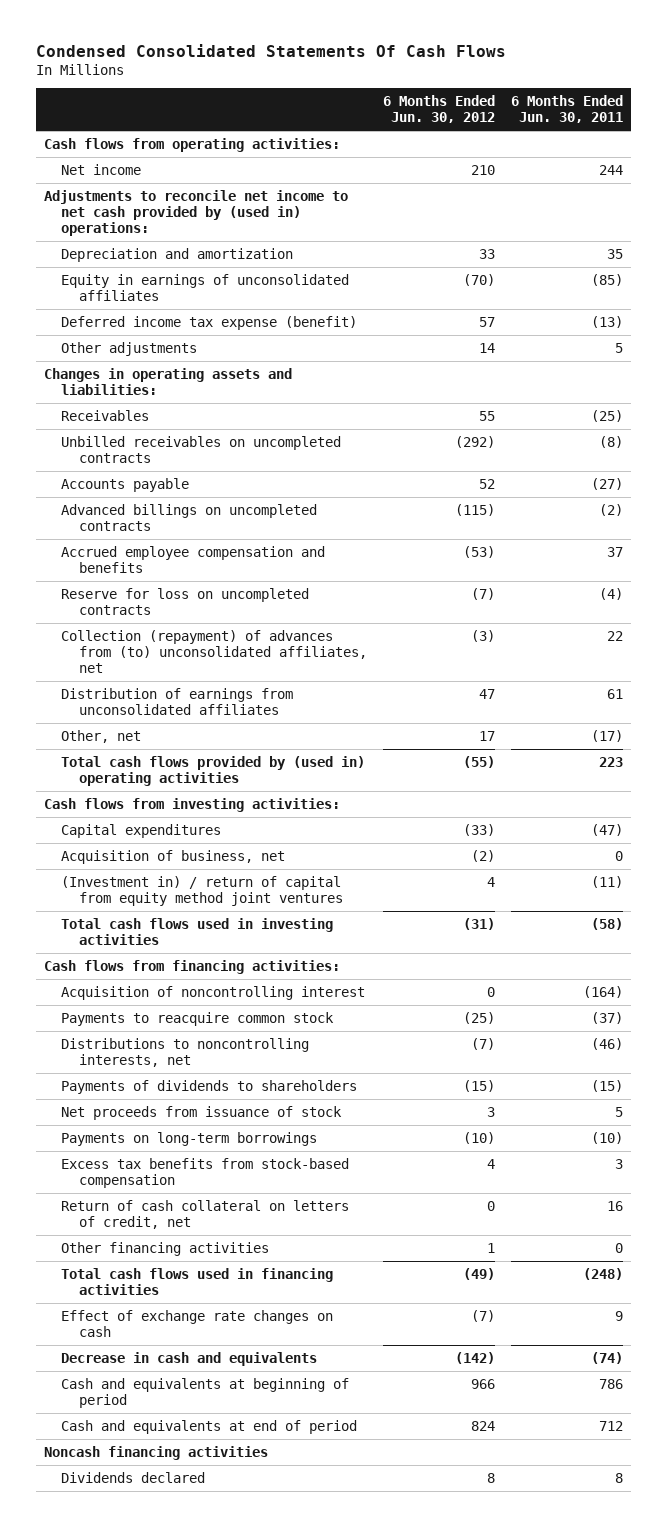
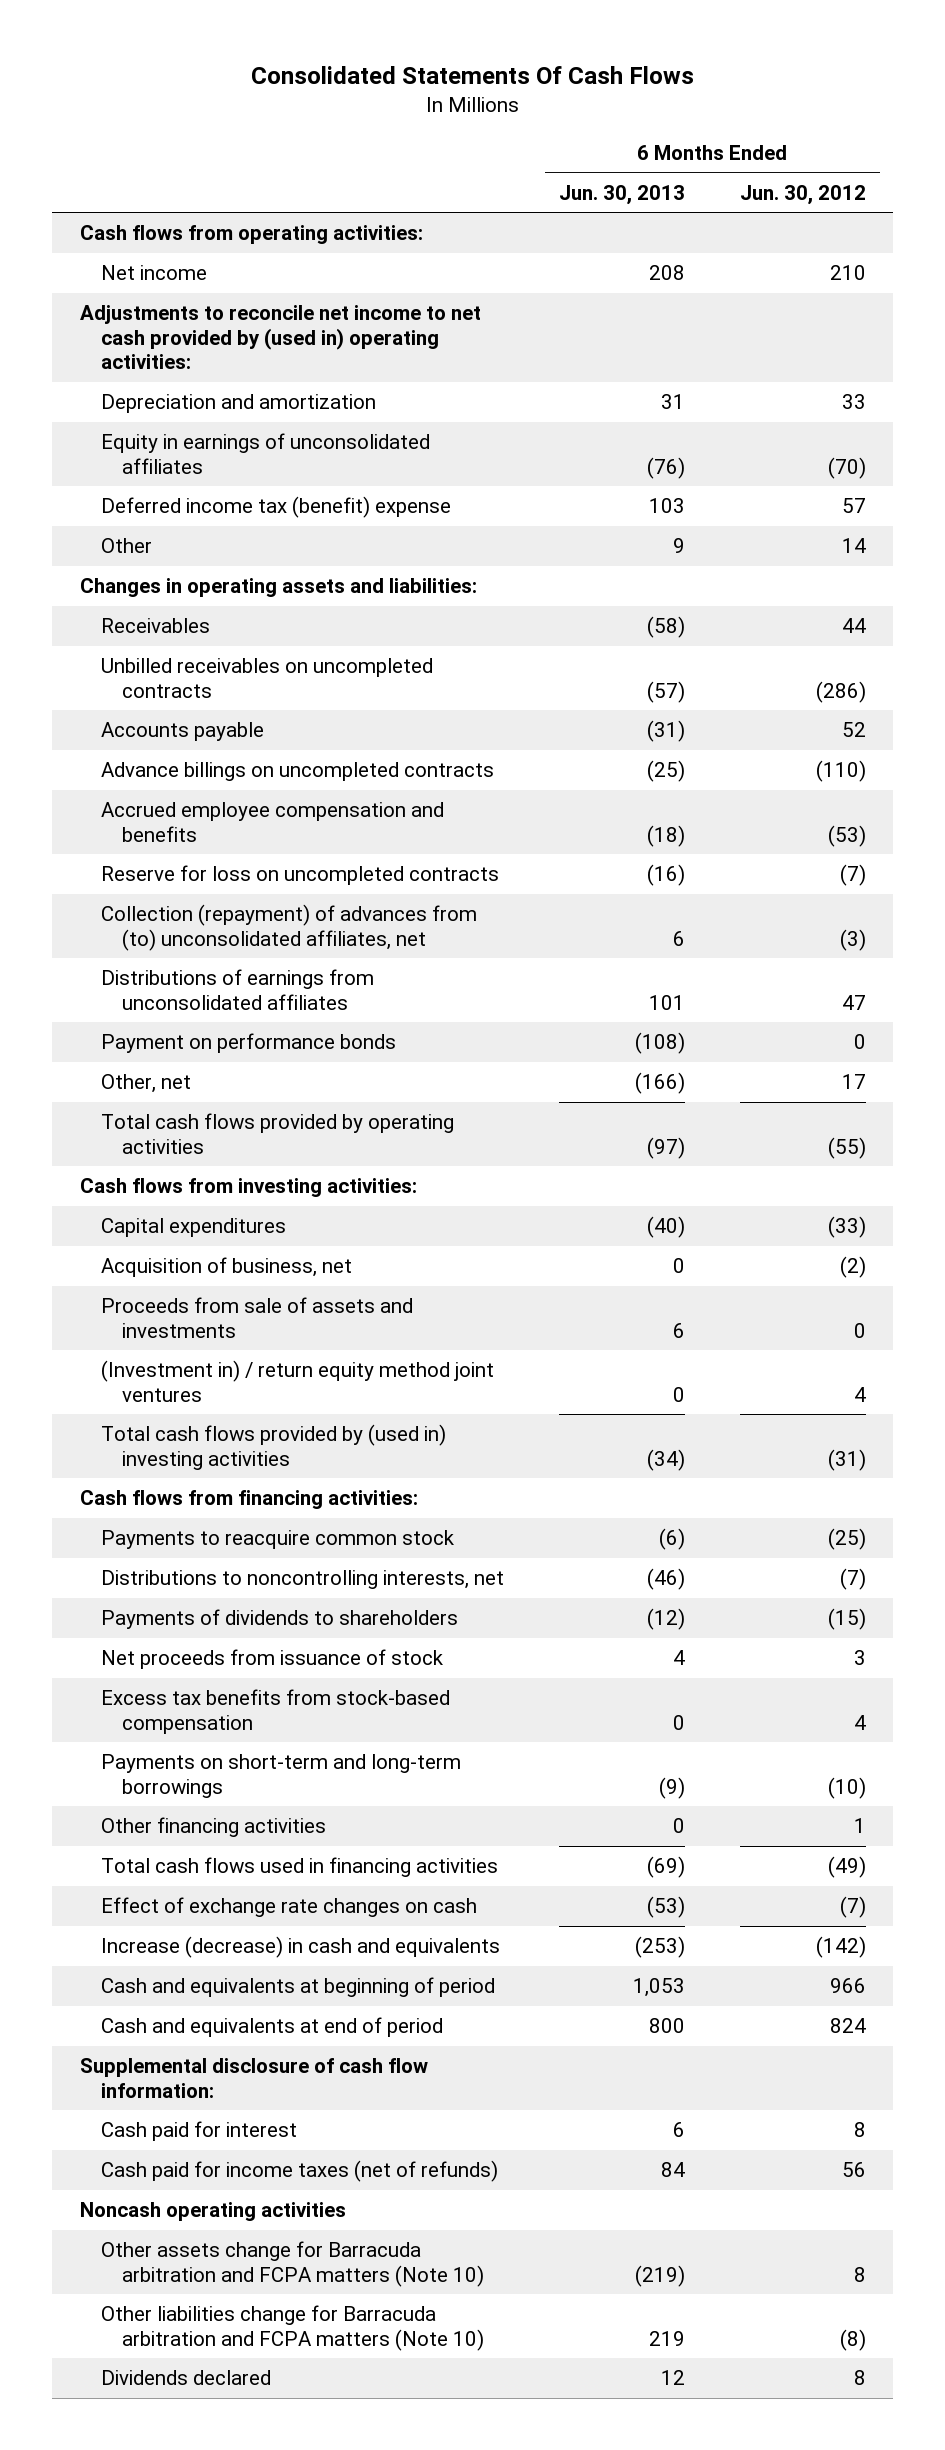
- Condensed Consolidated Statements Of Cash Flows
+ Consolidated Statements Of Cash Flows
- | 6 Months Ended Jun. 30, 2012 | 6 Months Ended Jun. 30, 2011
+ | 6 Months Ended Jun. 30, 2013 | 6 Months Ended Jun. 30, 2012
- Adjustments to reconcile net income to net cash provided by (used in) operations:
+ Adjustments to reconcile net income to net cash provided by (used in) operating activities:
- Deferred income tax expense (benefit) | 57 | (13)
- Other adjustments | 14 | 5
+ Deferred income tax (benefit) expense | 103 | 57
+ Other | 9 | 14
- Receivables | 55 | (25)
- Unbilled receivables on uncompleted contracts | (292) | (8)
+ Receivables | (58) | 44
+ Unbilled receivables on uncompleted contracts | (57) | (286)
- Advanced billings on uncompleted contracts | (115) | (2)
+ Advance billings on uncompleted contracts | (25) | (110)
- Distribution of earnings from unconsolidated affiliates | 47 | 61
+ Distributions of earnings from unconsolidated affiliates | 101 | 47
+ Payment on performance bonds | (108) | 0
- Total cash flows provided by (used in) operating activities | (55) | 223
+ Total cash flows provided by operating activities | (97) | (55)
- (Investment in) / return of capital from equity method joint ventures | 4 | (11)
- Total cash flows used in investing activities | (31) | (58)
+ Proceeds from sale of assets and investments | 6 | 0
+ (Investment in) / return equity method joint ventures | 0 | 4
+ Total cash flows provided by (used in) investing activities | (34) | (31)
- Acquisition of noncontrolling interest | 0 | (164)
- Payments on long-term borrowings | (10) | (10)
- Return of cash collateral on letters of credit, net | 0 | 16
+ Payments on short-term and long-term borrowings | (9) | (10)
- Decrease in cash and equivalents | (142) | (74)
+ Increase (decrease) in cash and equivalents | (253) | (142)
- Noncash financing activities
+ Supplemental disclosure of cash flow information:
+ Cash paid for interest | 6 | 8
+ Cash paid for income taxes (net of refunds) | 84 | 56
+ Noncash operating activities
+ Other assets change for Barracuda arbitration and FCPA matters (Note 10) | (219) | 8
+ Other liabilities change for Barracuda arbitration and FCPA matters (Note 10) | 219 | (8)

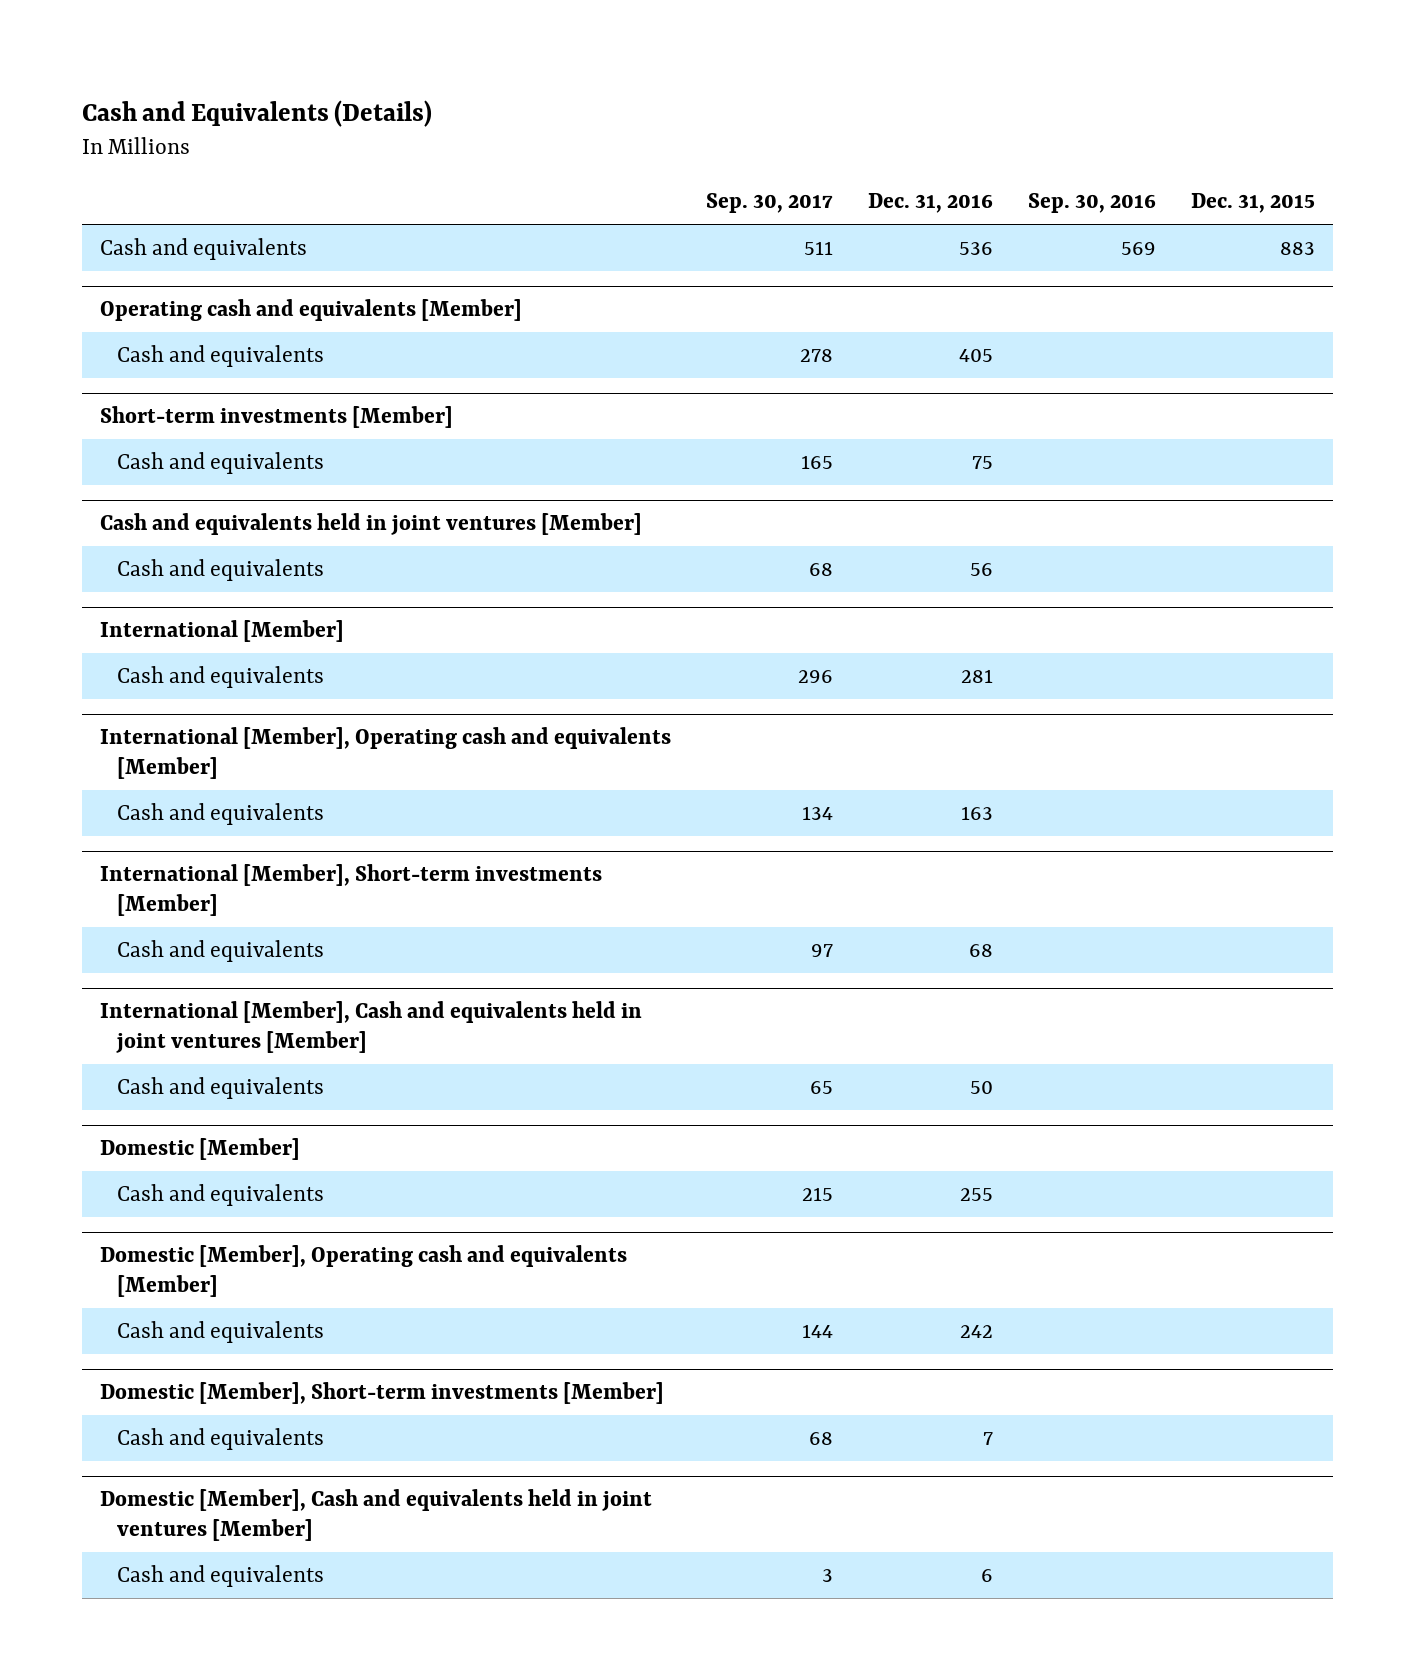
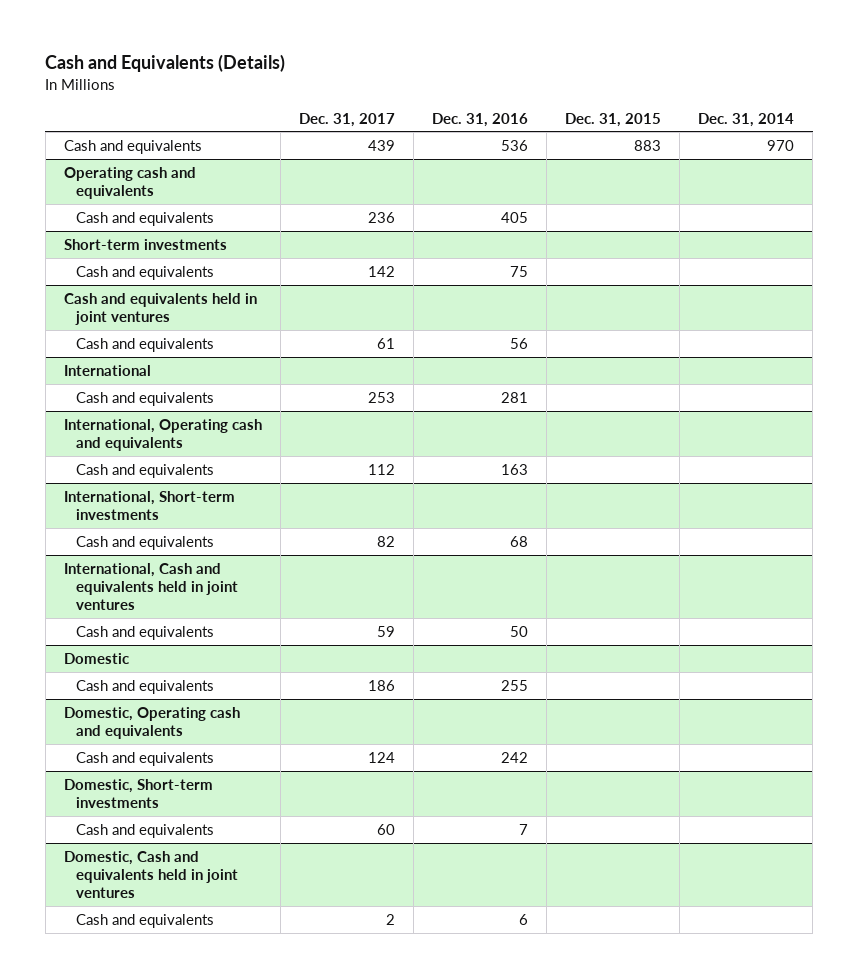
- | Sep. 30, 2017 | Dec. 31, 2016 | Sep. 30, 2016 | Dec. 31, 2015
+ | Dec. 31, 2017 | Dec. 31, 2016 | Dec. 31, 2015 | Dec. 31, 2014
- Operating cash and equivalents [Member]
+ Operating cash and equivalents
- Short-term investments [Member]
+ Short-term investments
- Cash and equivalents held in joint ventures [Member]
+ Cash and equivalents held in joint ventures
- International [Member]
+ International
- International [Member], Operating cash and equivalents [Member]
+ International, Operating cash and equivalents
- International [Member], Short-term investments [Member]
+ International, Short-term investments
- International [Member], Cash and equivalents held in joint ventures [Member]
+ International, Cash and equivalents held in joint ventures
- Domestic [Member]
+ Domestic
- Domestic [Member], Operating cash and equivalents [Member]
+ Domestic, Operating cash and equivalents
- Domestic [Member], Short-term investments [Member]
+ Domestic, Short-term investments
- Domestic [Member], Cash and equivalents held in joint ventures [Member]
+ Domestic, Cash and equivalents held in joint ventures

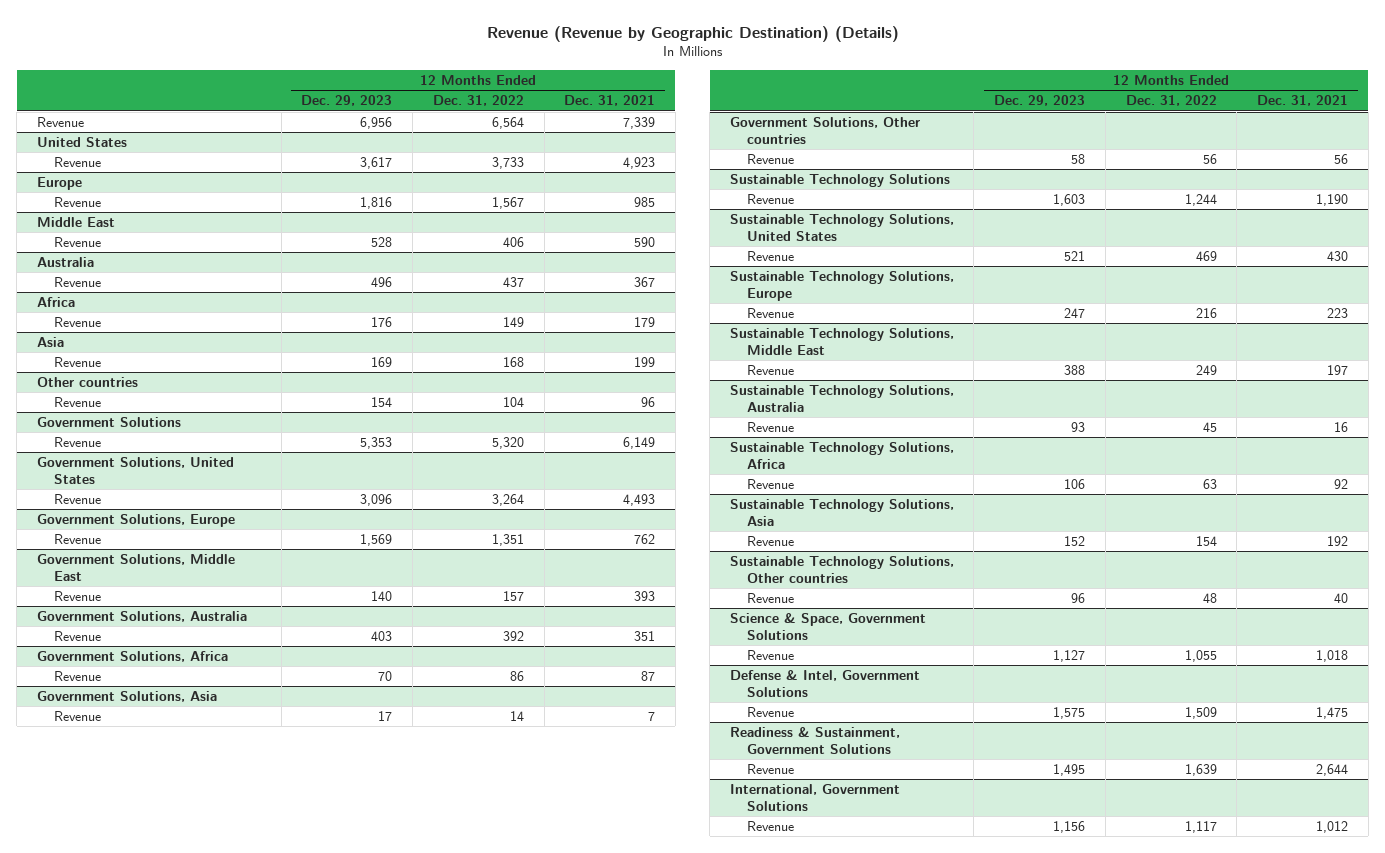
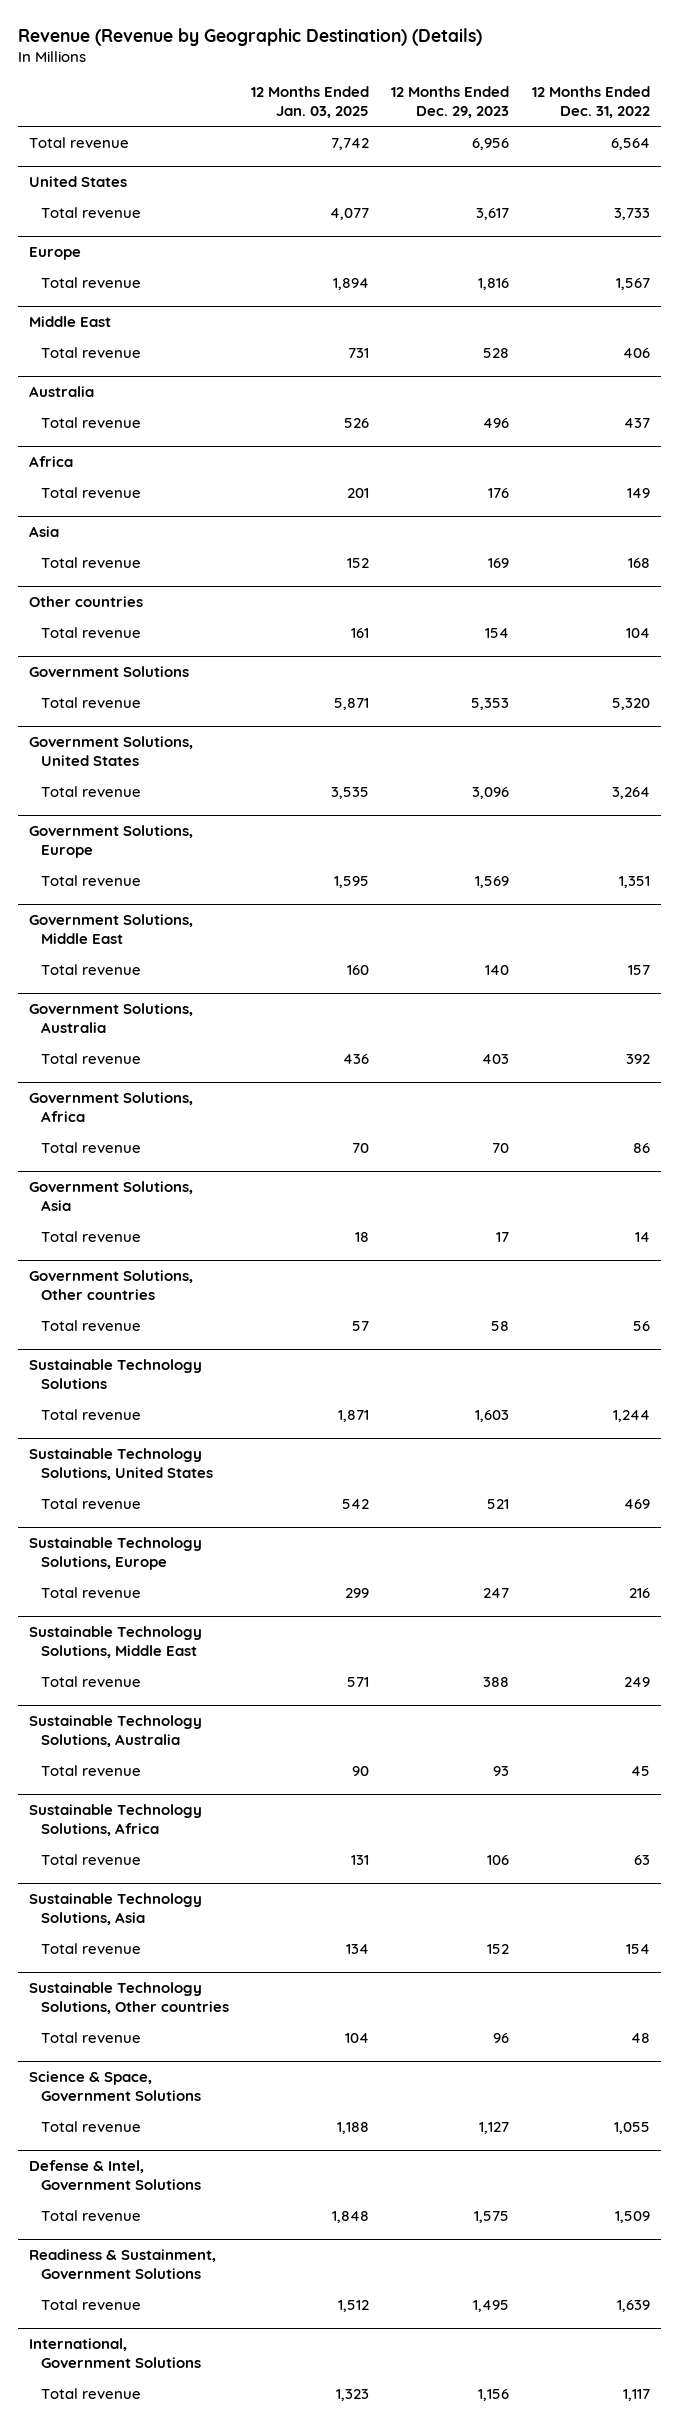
- | 12 Months Ended Dec. 29, 2023 | 12 Months Ended Dec. 31, 2022 | 12 Months Ended Dec. 31, 2021
+ | 12 Months Ended Jan. 03, 2025 | 12 Months Ended Dec. 29, 2023 | 12 Months Ended Dec. 31, 2022
- Revenue | 6,956 | 6,564 | 7,339
+ Total revenue | 7,742 | 6,956 | 6,564
@ United States
- Revenue | 3,617 | 3,733 | 4,923
+ Total revenue | 4,077 | 3,617 | 3,733
@ Europe
- Revenue | 1,816 | 1,567 | 985
+ Total revenue | 1,894 | 1,816 | 1,567
@ Middle East
- Revenue | 528 | 406 | 590
+ Total revenue | 731 | 528 | 406
@ Australia
- Revenue | 496 | 437 | 367
+ Total revenue | 526 | 496 | 437
@ Africa
- Revenue | 176 | 149 | 179
+ Total revenue | 201 | 176 | 149
@ Asia
- Revenue | 169 | 168 | 199
+ Total revenue | 152 | 169 | 168
@ Other countries
- Revenue | 154 | 104 | 96
+ Total revenue | 161 | 154 | 104
@ Government Solutions
- Revenue | 5,353 | 5,320 | 6,149
+ Total revenue | 5,871 | 5,353 | 5,320
@ Government Solutions, United States
- Revenue | 3,096 | 3,264 | 4,493
+ Total revenue | 3,535 | 3,096 | 3,264
@ Government Solutions, Europe
- Revenue | 1,569 | 1,351 | 762
+ Total revenue | 1,595 | 1,569 | 1,351
@ Government Solutions, Middle East
- Revenue | 140 | 157 | 393
+ Total revenue | 160 | 140 | 157
@ Government Solutions, Australia
- Revenue | 403 | 392 | 351
+ Total revenue | 436 | 403 | 392
@ Government Solutions, Africa
- Revenue | 70 | 86 | 87
+ Total revenue | 70 | 70 | 86
@ Government Solutions, Asia
- Revenue | 17 | 14 | 7
+ Total revenue | 18 | 17 | 14
@ Government Solutions, Other countries
- Revenue | 58 | 56 | 56
+ Total revenue | 57 | 58 | 56
@ Sustainable Technology Solutions
- Revenue | 1,603 | 1,244 | 1,190
+ Total revenue | 1,871 | 1,603 | 1,244
@ Sustainable Technology Solutions, United States
- Revenue | 521 | 469 | 430
+ Total revenue | 542 | 521 | 469
@ Sustainable Technology Solutions, Europe
- Revenue | 247 | 216 | 223
+ Total revenue | 299 | 247 | 216
@ Sustainable Technology Solutions, Middle East
- Revenue | 388 | 249 | 197
+ Total revenue | 571 | 388 | 249
@ Sustainable Technology Solutions, Australia
- Revenue | 93 | 45 | 16
+ Total revenue | 90 | 93 | 45
@ Sustainable Technology Solutions, Africa
- Revenue | 106 | 63 | 92
+ Total revenue | 131 | 106 | 63
@ Sustainable Technology Solutions, Asia
- Revenue | 152 | 154 | 192
+ Total revenue | 134 | 152 | 154
@ Sustainable Technology Solutions, Other countries
- Revenue | 96 | 48 | 40
+ Total revenue | 104 | 96 | 48
@ Science & Space, Government Solutions
- Revenue | 1,127 | 1,055 | 1,018
+ Total revenue | 1,188 | 1,127 | 1,055
@ Defense & Intel, Government Solutions
- Revenue | 1,575 | 1,509 | 1,475
+ Total revenue | 1,848 | 1,575 | 1,509
@ Readiness & Sustainment, Government Solutions
- Revenue | 1,495 | 1,639 | 2,644
+ Total revenue | 1,512 | 1,495 | 1,639
@ International, Government Solutions
- Revenue | 1,156 | 1,117 | 1,012
+ Total revenue | 1,323 | 1,156 | 1,117

